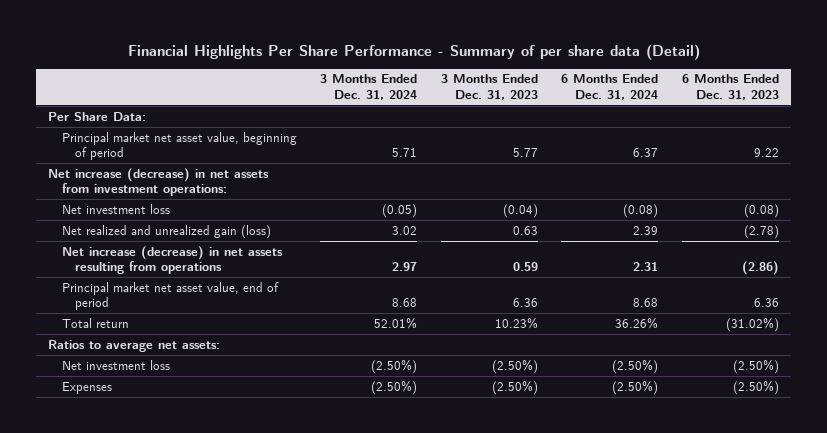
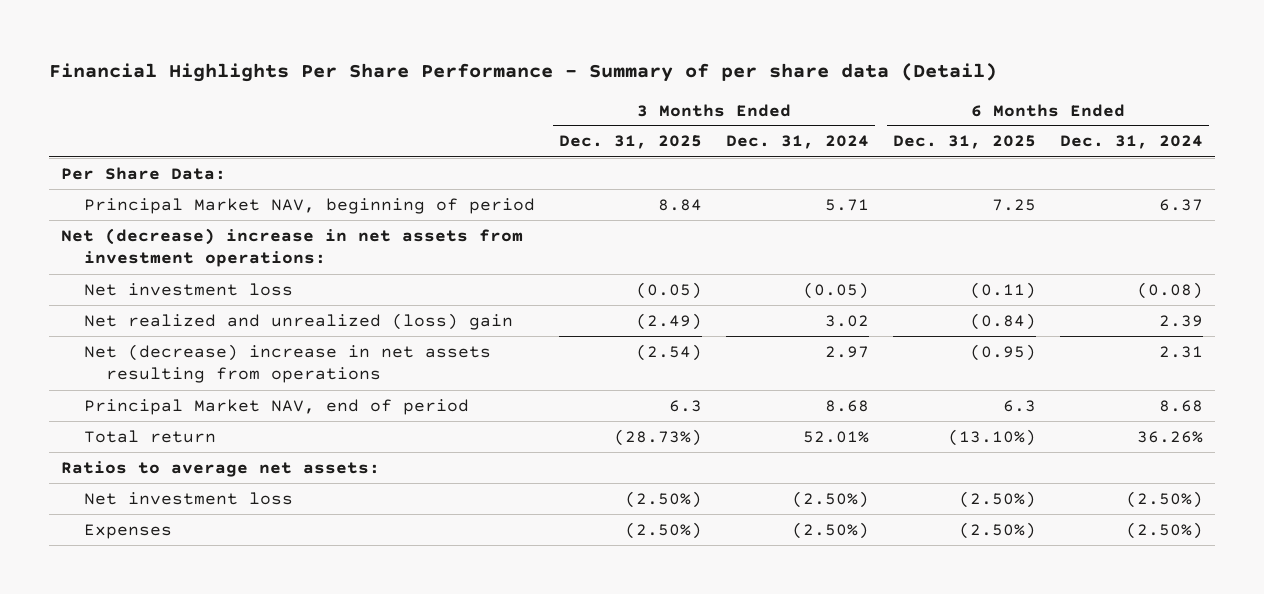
- | 3 Months Ended Dec. 31, 2024 | 3 Months Ended Dec. 31, 2023 | 6 Months Ended Dec. 31, 2024 | 6 Months Ended Dec. 31, 2023
+ | 3 Months Ended Dec. 31, 2025 | 3 Months Ended Dec. 31, 2024 | 6 Months Ended Dec. 31, 2025 | 6 Months Ended Dec. 31, 2024
- Principal market net asset value, beginning of period | 5.71 | 5.77 | 6.37 | 9.22
- Net increase (decrease) in net assets from investment operations:
+ Principal Market NAV, beginning of period | 8.84 | 5.71 | 7.25 | 6.37
+ Net (decrease) increase in net assets from investment operations:
- Net realized and unrealized gain (loss) | 3.02 | 0.63 | 2.39 | (2.78)
- Net increase (decrease) in net assets resulting from operations | 2.97 | 0.59 | 2.31 | (2.86)
- Principal market net asset value, end of period | 8.68 | 6.36 | 8.68 | 6.36
+ Net realized and unrealized (loss) gain | (2.49) | 3.02 | (0.84) | 2.39
+ Net (decrease) increase in net assets resulting from operations | (2.54) | 2.97 | (0.95) | 2.31
+ Principal Market NAV, end of period | 6.3 | 8.68 | 6.3 | 8.68

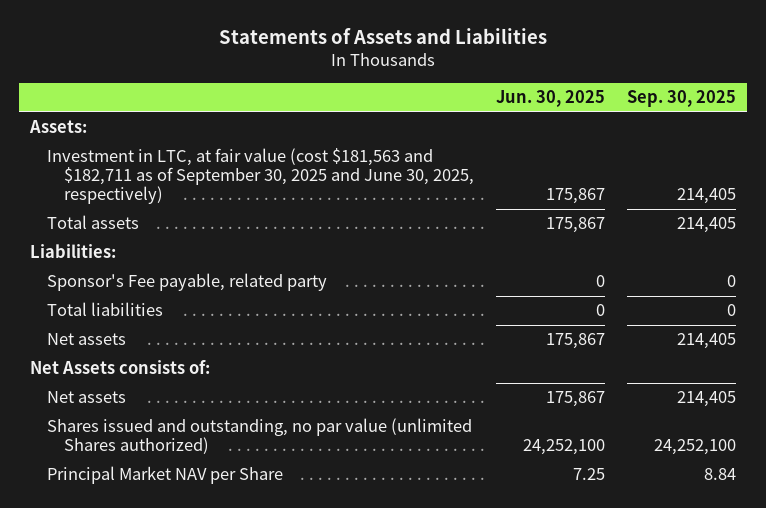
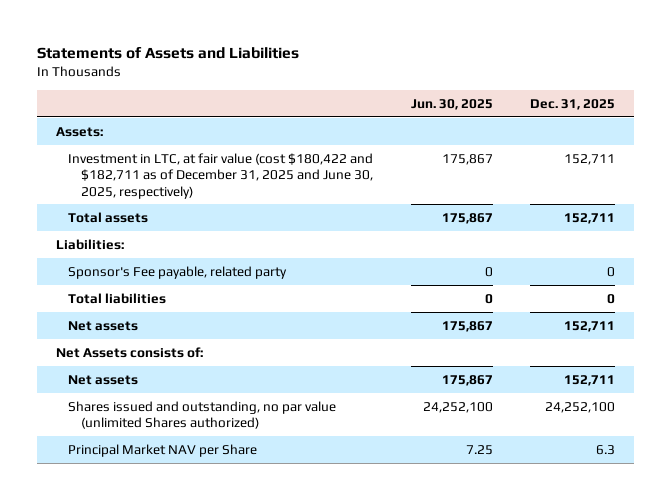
- | Jun. 30, 2025 | Sep. 30, 2025
+ | Jun. 30, 2025 | Dec. 31, 2025
- Investment in LTC, at fair value (cost $181,563 and $182,711 as of September 30, 2025 and June 30, 2025, respectively) | 175,867 | 214,405
+ Investment in LTC, at fair value (cost $180,422 and $182,711 as of December 31, 2025 and June 30, 2025, respectively) | 175,867 | 152,711

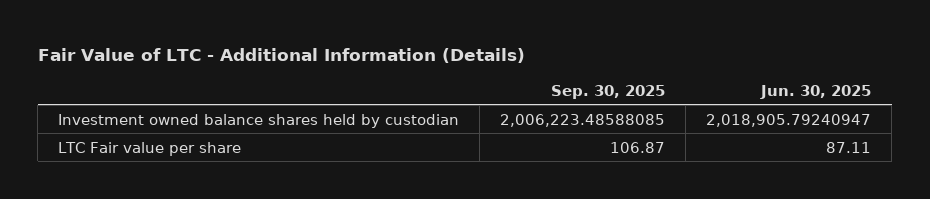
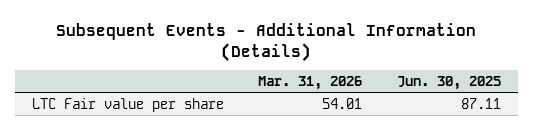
- Fair Value of LTC - Additional Information (Details)
+ Subsequent Events - Additional Information (Details)
- | Sep. 30, 2025 | Jun. 30, 2025
+ | Mar. 31, 2026 | Jun. 30, 2025
- Investment owned balance shares held by custodian | 2,006,223.48588085 | 2,018,905.79240947

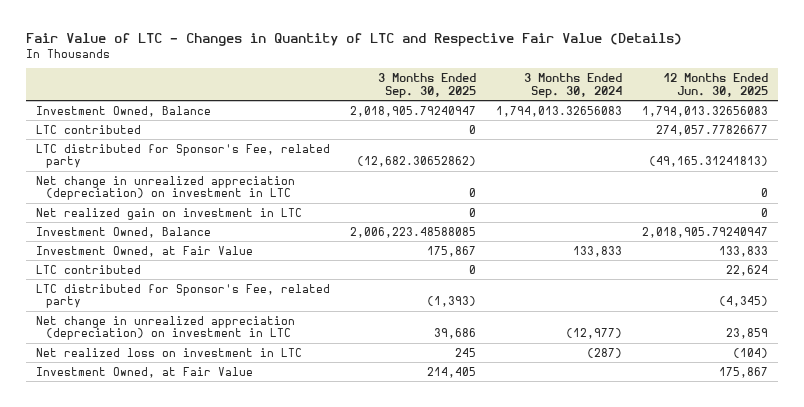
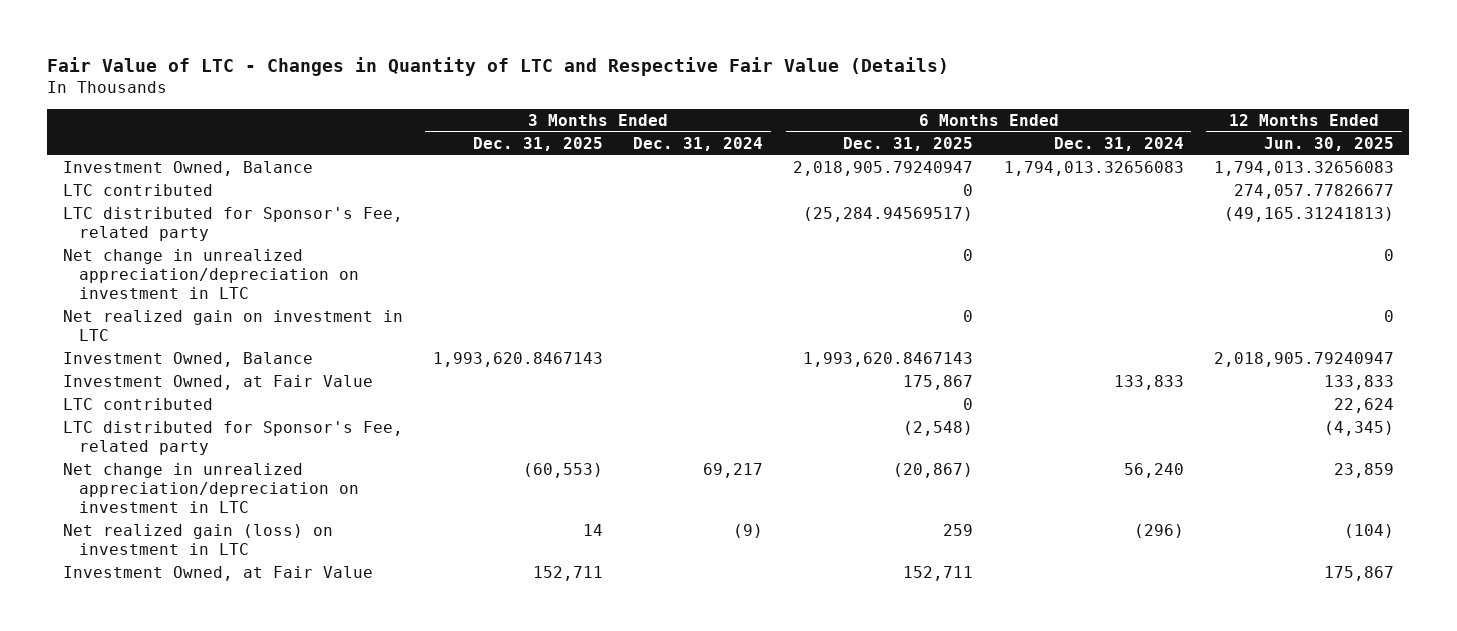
- | 3 Months Ended Sep. 30, 2025 | 3 Months Ended Sep. 30, 2024 | 12 Months Ended Jun. 30, 2025
+ | 3 Months Ended Dec. 31, 2025 | 3 Months Ended Dec. 31, 2024 | 6 Months Ended Dec. 31, 2025 | 6 Months Ended Dec. 31, 2024 | 12 Months Ended Jun. 30, 2025
- Net change in unrealized appreciation (depreciation) on investment in LTC | 0 | | 0
+ Net change in unrealized appreciation/depreciation on investment in LTC | | | 0 | | 0
- Net change in unrealized appreciation (depreciation) on investment in LTC | 39,686 | (12,977) | 23,859
- Net realized loss on investment in LTC | 245 | (287) | (104)
+ Net change in unrealized appreciation/depreciation on investment in LTC | (60,553) | 69,217 | (20,867) | 56,240 | 23,859
+ Net realized gain (loss) on investment in LTC | 14 | (9) | 259 | (296) | (104)

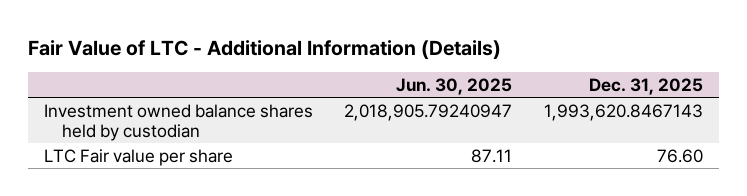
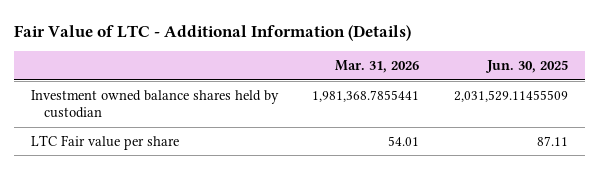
- | Jun. 30, 2025 | Dec. 31, 2025
+ | Mar. 31, 2026 | Jun. 30, 2025
- Investment owned balance shares held by custodian | 2,018,905.79240947 | 1,993,620.8467143
+ Investment owned balance shares held by custodian | 1,981,368.7855441 | 2,031,529.11455509

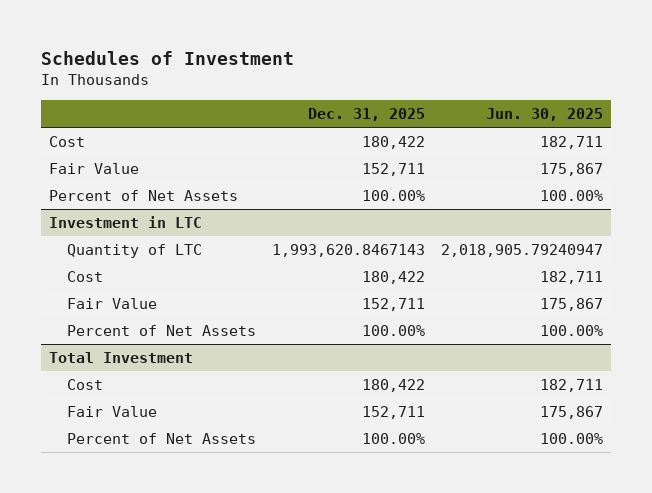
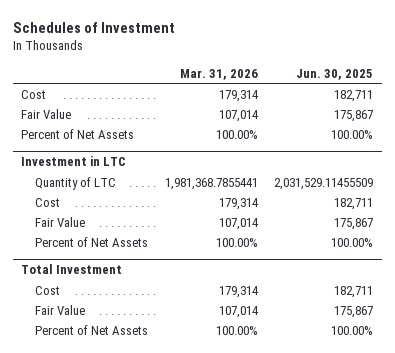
- | Dec. 31, 2025 | Jun. 30, 2025
+ | Mar. 31, 2026 | Jun. 30, 2025
@ Investment in LTC
- Quantity of LTC | 1,993,620.8467143 | 2,018,905.79240947
+ Quantity of LTC | 1,981,368.7855441 | 2,031,529.11455509

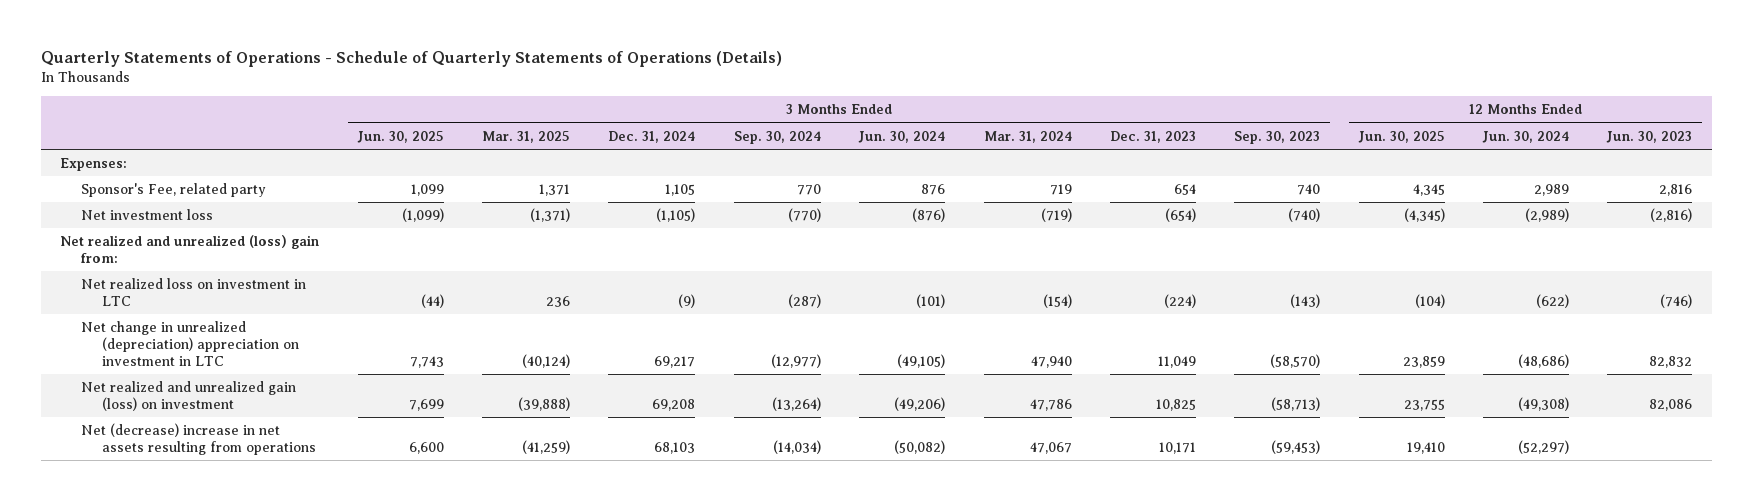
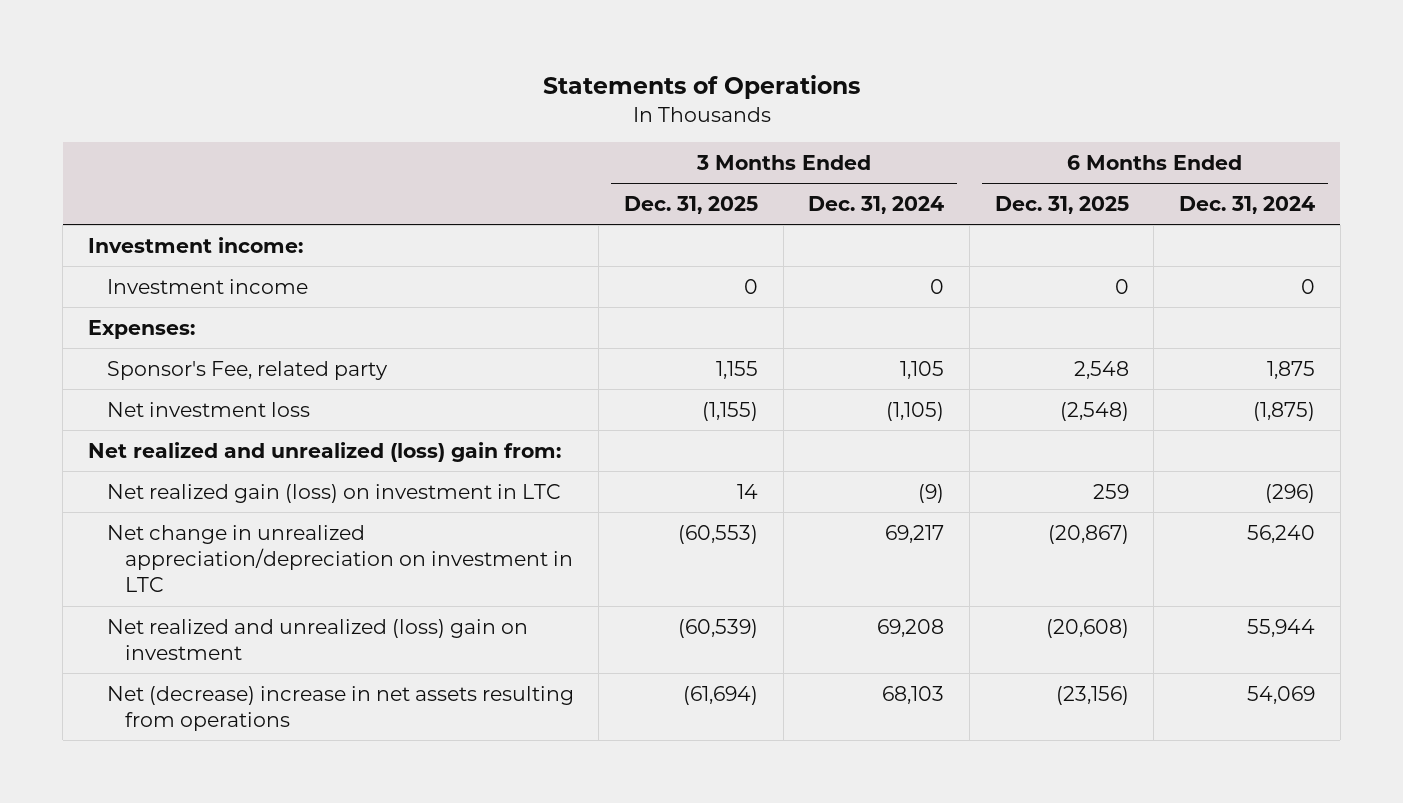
- Quarterly Statements of Operations - Schedule of Quarterly Statements of Operations (Details)
+ Statements of Operations
- | 3 Months Ended Jun. 30, 2025 | 3 Months Ended Mar. 31, 2025 | 3 Months Ended Dec. 31, 2024 | 3 Months Ended Sep. 30, 2024 | 3 Months Ended Jun. 30, 2024 | 3 Months Ended Mar. 31, 2024 | 3 Months Ended Dec. 31, 2023 | 3 Months Ended Sep. 30, 2023 | 12 Months Ended Jun. 30, 2025 | 12 Months Ended Jun. 30, 2024 | 12 Months Ended Jun. 30, 2023
+ | 3 Months Ended Dec. 31, 2025 | 3 Months Ended Dec. 31, 2024 | 6 Months Ended Dec. 31, 2025 | 6 Months Ended Dec. 31, 2024
+ Investment income:
+ Investment income | 0 | 0 | 0 | 0
- Net realized loss on investment in LTC | (44) | 236 | (9) | (287) | (101) | (154) | (224) | (143) | (104) | (622) | (746)
- Net change in unrealized (depreciation) appreciation on investment in LTC | 7,743 | (40,124) | 69,217 | (12,977) | (49,105) | 47,940 | 11,049 | (58,570) | 23,859 | (48,686) | 82,832
- Net realized and unrealized gain (loss) on investment | 7,699 | (39,888) | 69,208 | (13,264) | (49,206) | 47,786 | 10,825 | (58,713) | 23,755 | (49,308) | 82,086
+ Net realized gain (loss) on investment in LTC | 14 | (9) | 259 | (296)
+ Net change in unrealized appreciation/depreciation on investment in LTC | (60,553) | 69,217 | (20,867) | 56,240
+ Net realized and unrealized (loss) gain on investment | (60,539) | 69,208 | (20,608) | 55,944

